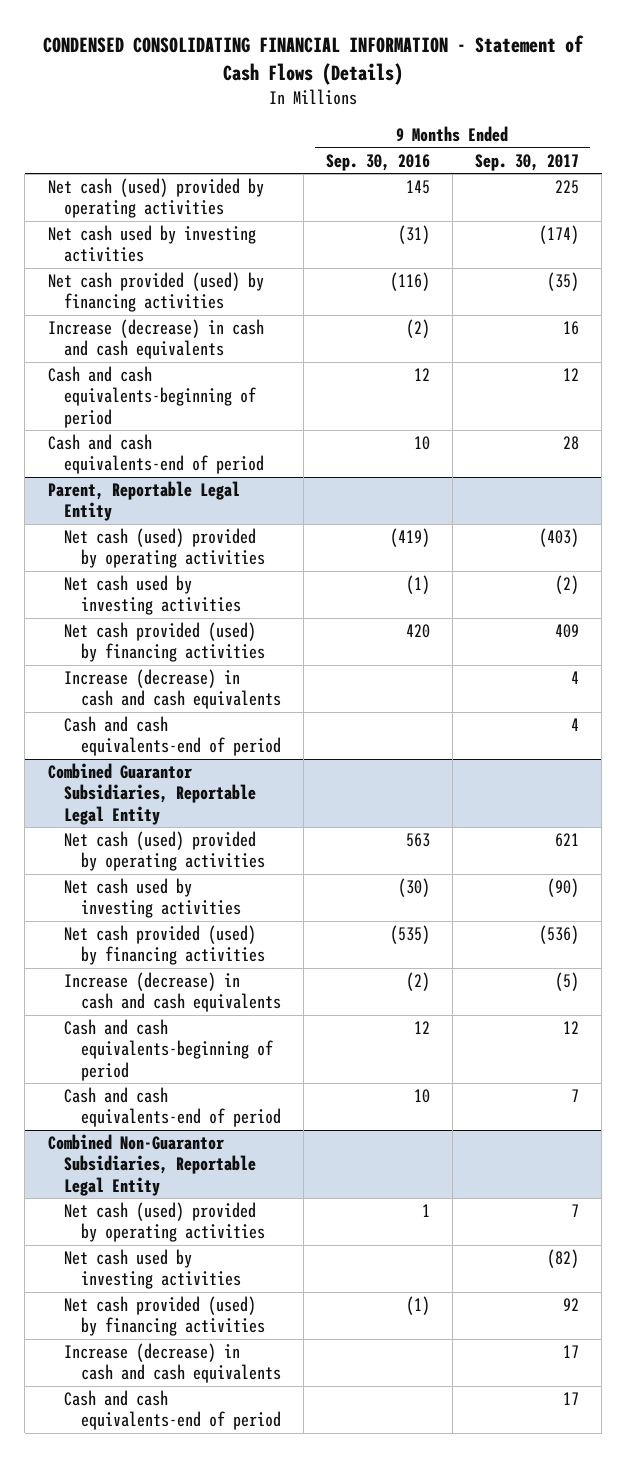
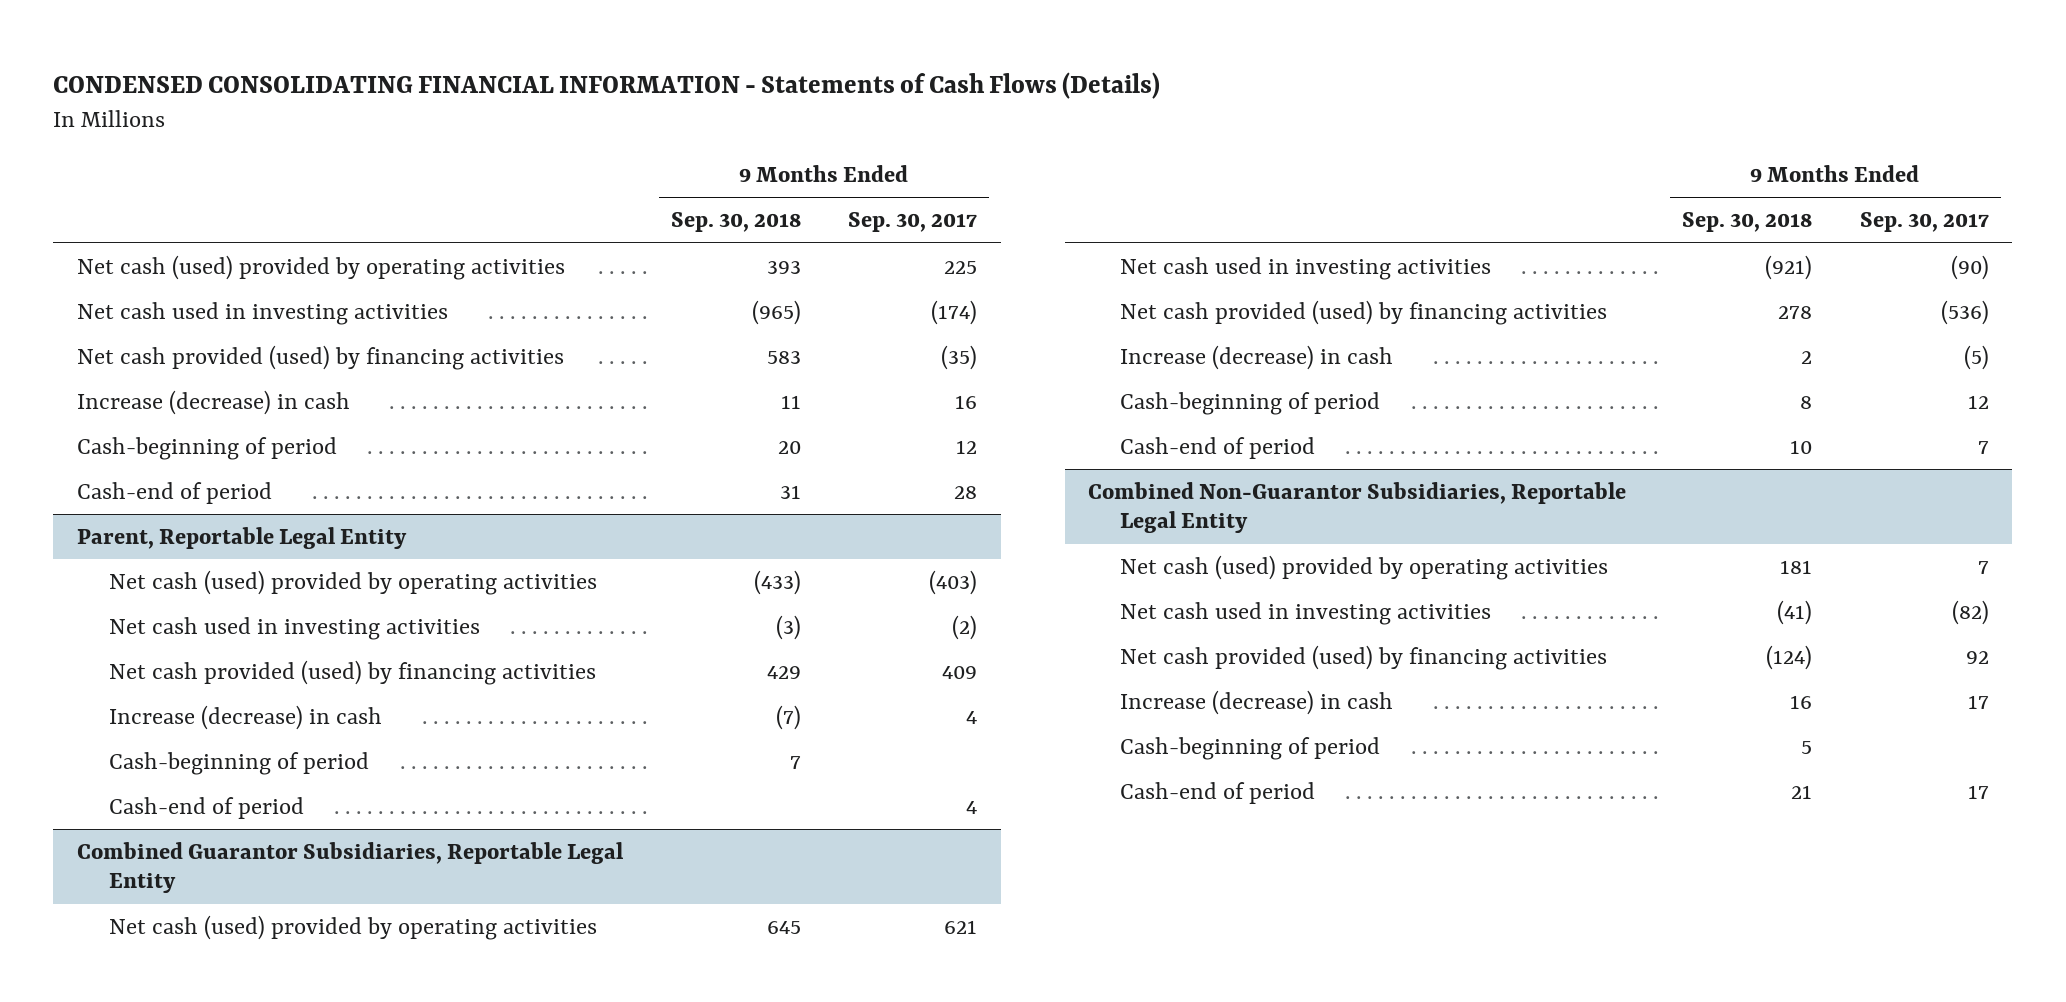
- CONDENSED CONSOLIDATING FINANCIAL INFORMATION - Statement of Cash Flows (Details)
+ CONDENSED CONSOLIDATING FINANCIAL INFORMATION - Statements of Cash Flows (Details)
- | 9 Months Ended Sep. 30, 2016 | 9 Months Ended Sep. 30, 2017
+ | 9 Months Ended Sep. 30, 2018 | 9 Months Ended Sep. 30, 2017
- Net cash used by investing activities | (31) | (174)
+ Net cash used in investing activities | (965) | (174)
- Increase (decrease) in cash and cash equivalents | (2) | 16
- Cash and cash equivalents-beginning of period | 12 | 12
- Cash and cash equivalents-end of period | 10 | 28
+ Increase (decrease) in cash | 11 | 16
+ Cash-beginning of period | 20 | 12
+ Cash-end of period | 31 | 28
@ Parent, Reportable Legal Entity
- Net cash used by investing activities | (1) | (2)
+ Net cash used in investing activities | (3) | (2)
- Increase (decrease) in cash and cash equivalents | | 4
- Cash and cash equivalents-end of period | | 4
+ Increase (decrease) in cash | (7) | 4
+ Cash-beginning of period | 7 |
+ Cash-end of period | | 4
@ Combined Guarantor Subsidiaries, Reportable Legal Entity
- Net cash used by investing activities | (30) | (90)
+ Net cash used in investing activities | (921) | (90)
- Increase (decrease) in cash and cash equivalents | (2) | (5)
- Cash and cash equivalents-beginning of period | 12 | 12
- Cash and cash equivalents-end of period | 10 | 7
+ Increase (decrease) in cash | 2 | (5)
+ Cash-beginning of period | 8 | 12
+ Cash-end of period | 10 | 7
@ Combined Non-Guarantor Subsidiaries, Reportable Legal Entity
- Net cash used by investing activities | | (82)
+ Net cash used in investing activities | (41) | (82)
- Increase (decrease) in cash and cash equivalents | | 17
- Cash and cash equivalents-end of period | | 17
+ Increase (decrease) in cash | 16 | 17
+ Cash-beginning of period | 5 |
+ Cash-end of period | 21 | 17

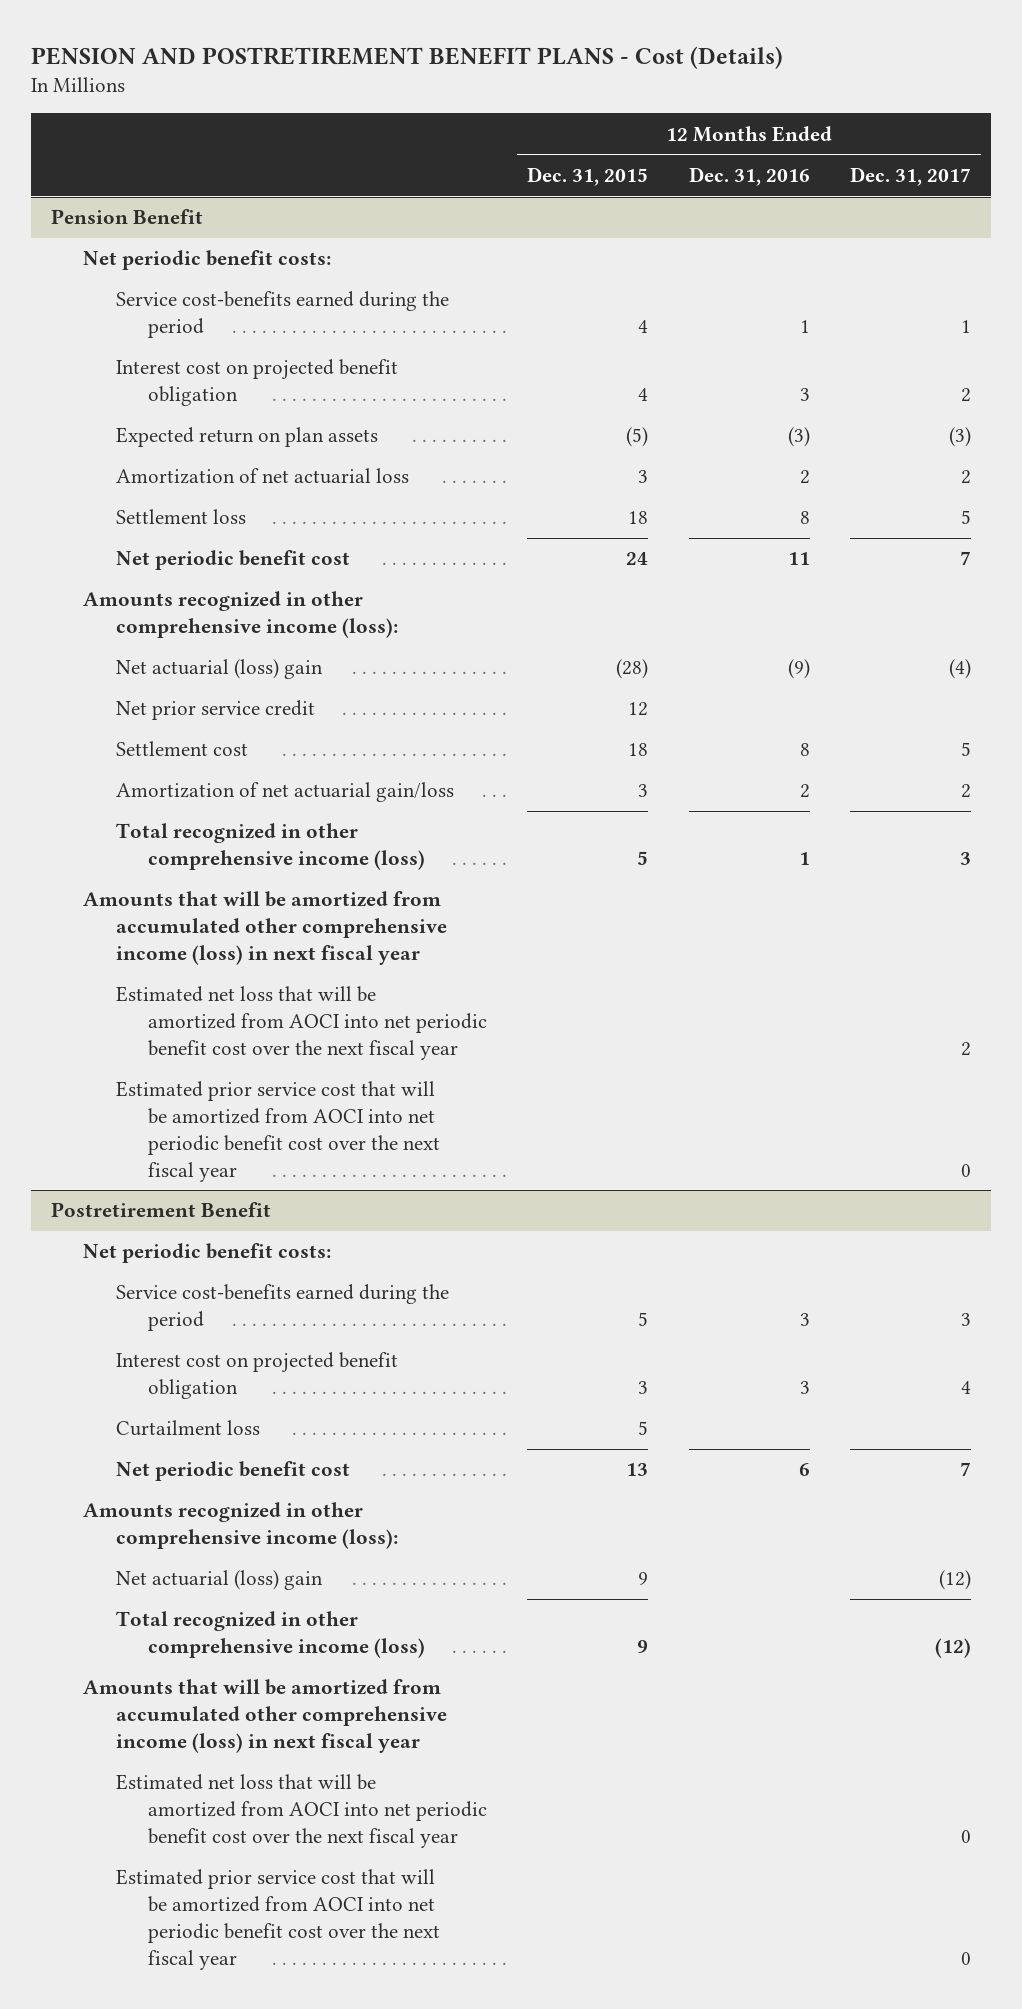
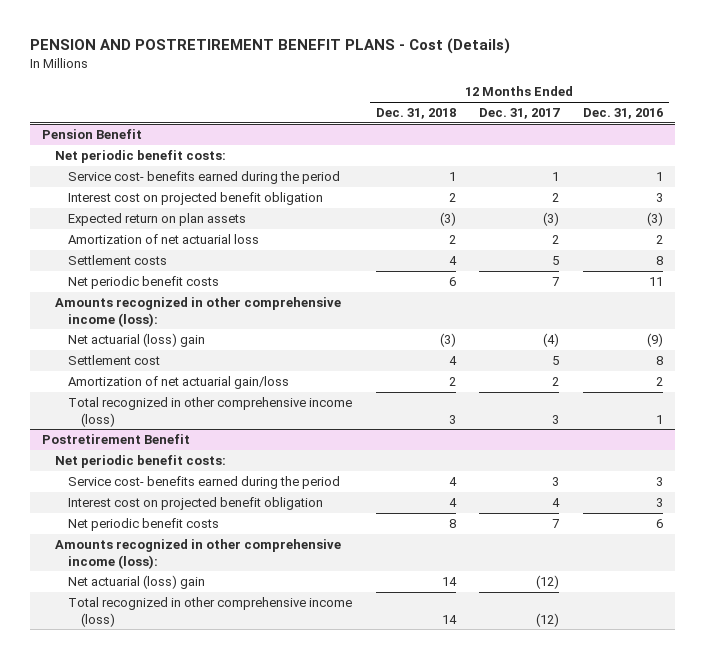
- | 12 Months Ended Dec. 31, 2015 | 12 Months Ended Dec. 31, 2016 | 12 Months Ended Dec. 31, 2017
+ | 12 Months Ended Dec. 31, 2018 | 12 Months Ended Dec. 31, 2017 | 12 Months Ended Dec. 31, 2016
@ Pension Benefit
- Service cost-benefits earned during the period | 4 | 1 | 1
+ Service cost- benefits earned during the period | 1 | 1 | 1
- Settlement loss | 18 | 8 | 5
- Net periodic benefit cost | 24 | 11 | 7
+ Settlement costs | 4 | 5 | 8
+ Net periodic benefit costs | 6 | 7 | 11
- Net prior service credit | 12 | |
- Amounts that will be amortized from accumulated other comprehensive income (loss) in next fiscal year
- Estimated net loss that will be amortized from AOCI into net periodic benefit cost over the next fiscal year | | | 2
- Estimated prior service cost that will be amortized from AOCI into net periodic benefit cost over the next fiscal year | | | 0
@ Postretirement Benefit
- Service cost-benefits earned during the period | 5 | 3 | 3
+ Service cost- benefits earned during the period | 4 | 3 | 3
- Curtailment loss | 5 | |
- Net periodic benefit cost | 13 | 6 | 7
+ Net periodic benefit costs | 8 | 7 | 6
- Amounts that will be amortized from accumulated other comprehensive income (loss) in next fiscal year
- Estimated net loss that will be amortized from AOCI into net periodic benefit cost over the next fiscal year | | | 0
- Estimated prior service cost that will be amortized from AOCI into net periodic benefit cost over the next fiscal year | | | 0

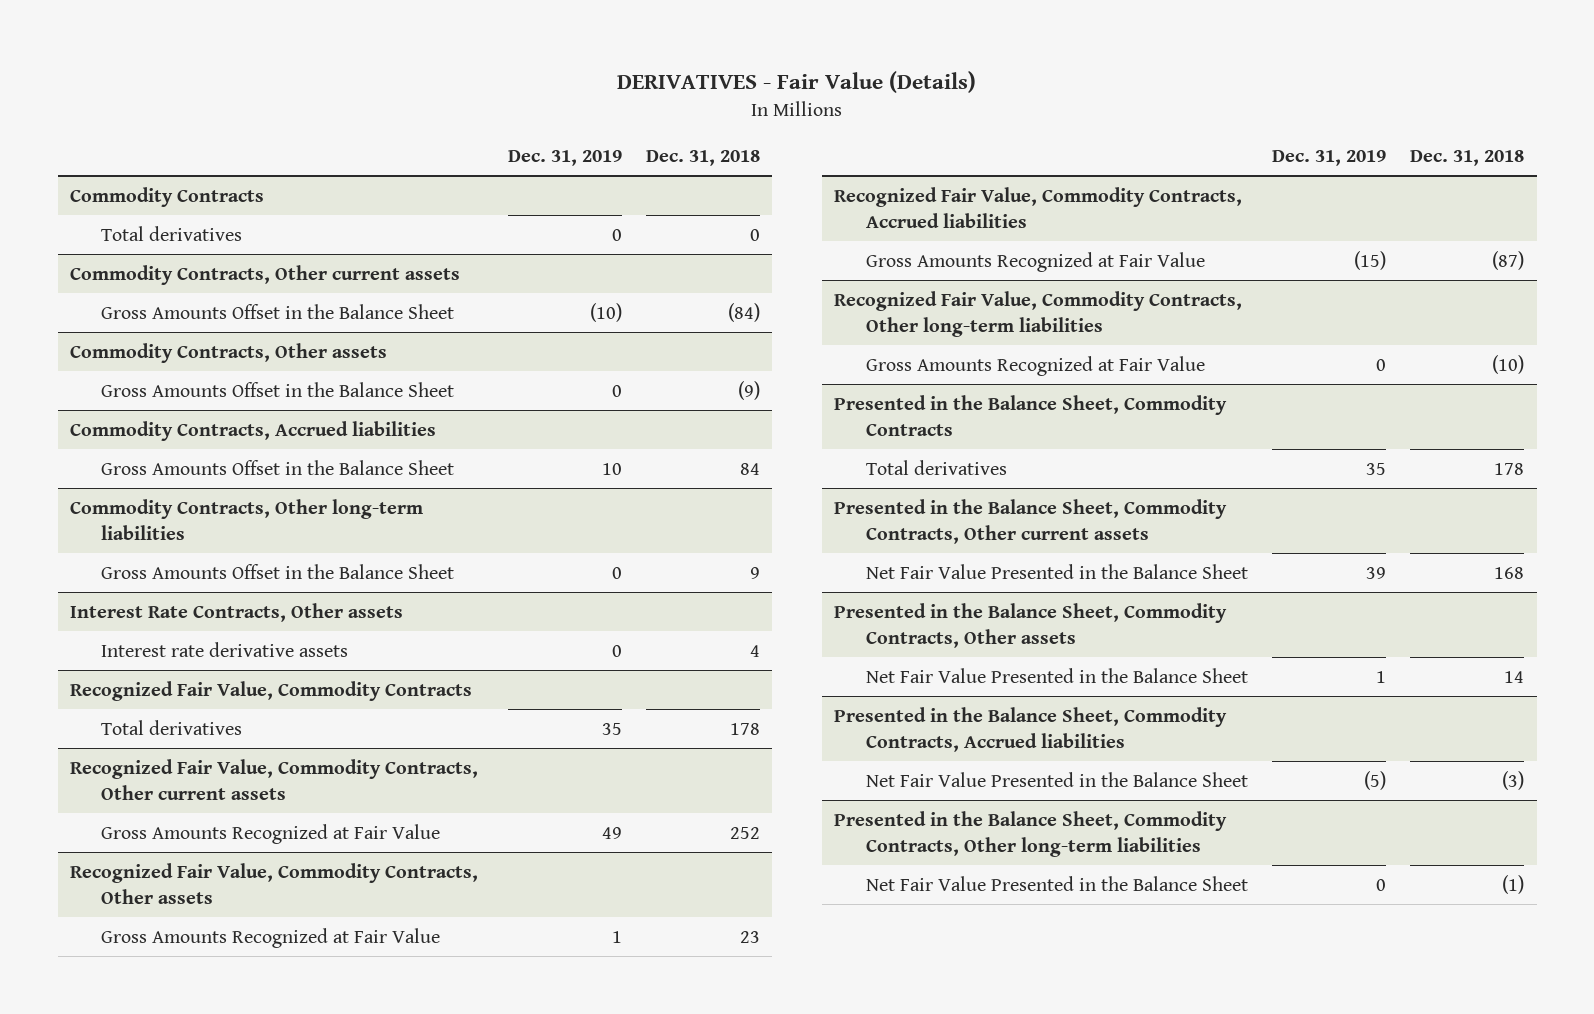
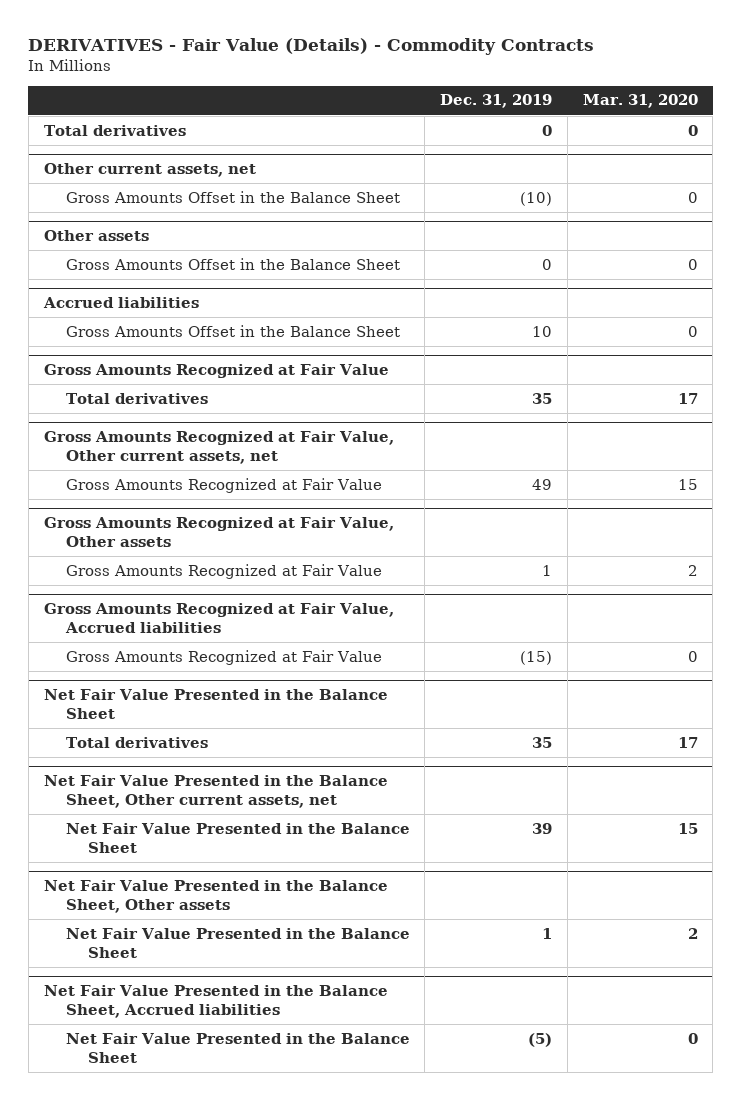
- DERIVATIVES - Fair Value (Details)
+ DERIVATIVES - Fair Value (Details) - Commodity Contracts
- | Dec. 31, 2019 | Dec. 31, 2018
+ | Dec. 31, 2019 | Mar. 31, 2020
- Commodity Contracts
- Commodity Contracts, Other current assets
+ Other current assets, net
- Commodity Contracts, Other assets
+ Other assets
- Commodity Contracts, Accrued liabilities
+ Accrued liabilities
- Commodity Contracts, Other long-term liabilities
- Gross Amounts Offset in the Balance Sheet | 0 | 9
- Interest Rate Contracts, Other assets
- Interest rate derivative assets | 0 | 4
- Recognized Fair Value, Commodity Contracts
+ Gross Amounts Recognized at Fair Value
- Recognized Fair Value, Commodity Contracts, Other current assets
+ Gross Amounts Recognized at Fair Value, Other current assets, net
- Recognized Fair Value, Commodity Contracts, Other assets
+ Gross Amounts Recognized at Fair Value, Other assets
- Recognized Fair Value, Commodity Contracts, Accrued liabilities
+ Gross Amounts Recognized at Fair Value, Accrued liabilities
- Recognized Fair Value, Commodity Contracts, Other long-term liabilities
- Gross Amounts Recognized at Fair Value | 0 | (10)
- Presented in the Balance Sheet, Commodity Contracts
+ Net Fair Value Presented in the Balance Sheet
- Presented in the Balance Sheet, Commodity Contracts, Other current assets
+ Net Fair Value Presented in the Balance Sheet, Other current assets, net
- Presented in the Balance Sheet, Commodity Contracts, Other assets
+ Net Fair Value Presented in the Balance Sheet, Other assets
- Presented in the Balance Sheet, Commodity Contracts, Accrued liabilities
+ Net Fair Value Presented in the Balance Sheet, Accrued liabilities
- Presented in the Balance Sheet, Commodity Contracts, Other long-term liabilities
- Net Fair Value Presented in the Balance Sheet | 0 | (1)

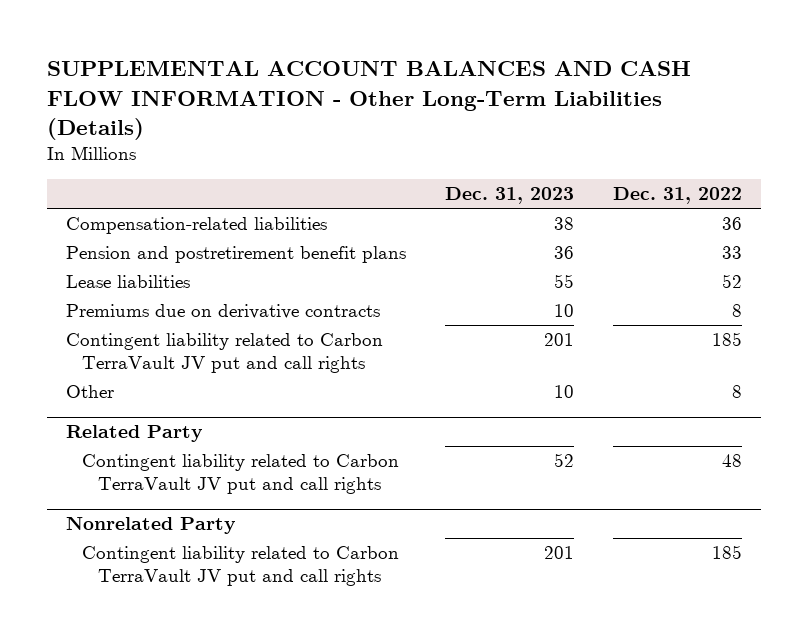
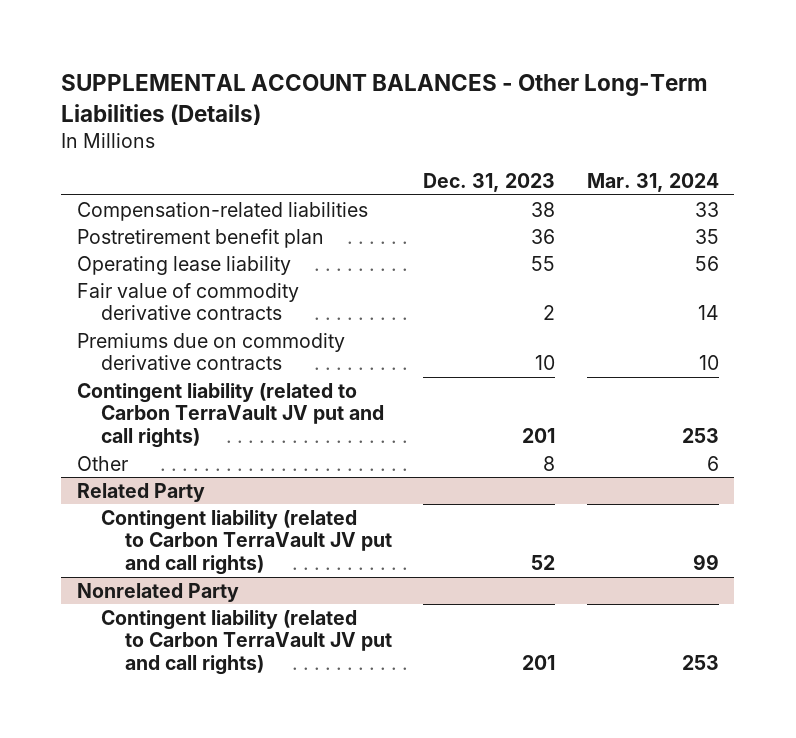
- SUPPLEMENTAL ACCOUNT BALANCES AND CASH FLOW INFORMATION - Other Long-Term Liabilities (Details)
+ SUPPLEMENTAL ACCOUNT BALANCES - Other Long-Term Liabilities (Details)
- | Dec. 31, 2023 | Dec. 31, 2022
+ | Dec. 31, 2023 | Mar. 31, 2024
- Pension and postretirement benefit plans | 36 | 33
- Lease liabilities | 55 | 52
- Premiums due on derivative contracts | 10 | 8
- Contingent liability related to Carbon TerraVault JV put and call rights | 201 | 185
- Other | 10 | 8
+ Postretirement benefit plan | 36 | 35
+ Operating lease liability | 55 | 56
+ Fair value of commodity derivative contracts | 2 | 14
+ Premiums due on commodity derivative contracts | 10 | 10
+ Contingent liability (related to Carbon TerraVault JV put and call rights) | 201 | 253
+ Other | 8 | 6
@ Related Party
- Contingent liability related to Carbon TerraVault JV put and call rights | 52 | 48
+ Contingent liability (related to Carbon TerraVault JV put and call rights) | 52 | 99
@ Nonrelated Party
- Contingent liability related to Carbon TerraVault JV put and call rights | 201 | 185
+ Contingent liability (related to Carbon TerraVault JV put and call rights) | 201 | 253

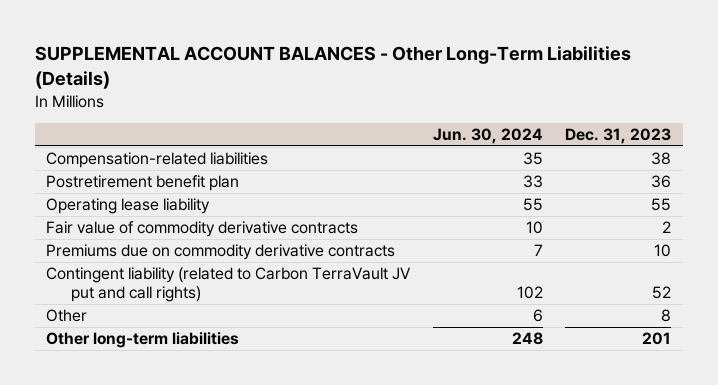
- | Dec. 31, 2023 | Mar. 31, 2024
+ | Jun. 30, 2024 | Dec. 31, 2023
- Contingent liability (related to Carbon TerraVault JV put and call rights) | 201 | 253
- Related Party
- Nonrelated Party
- Contingent liability (related to Carbon TerraVault JV put and call rights) | 201 | 253
moved down: Other | 6 | 8
+ Other long-term liabilities | 248 | 201

